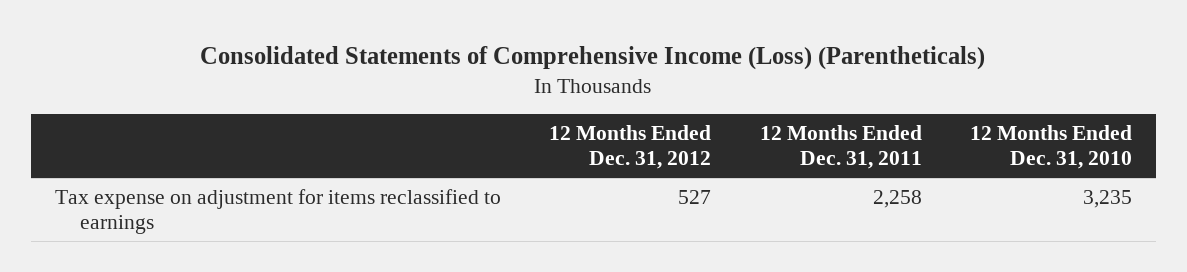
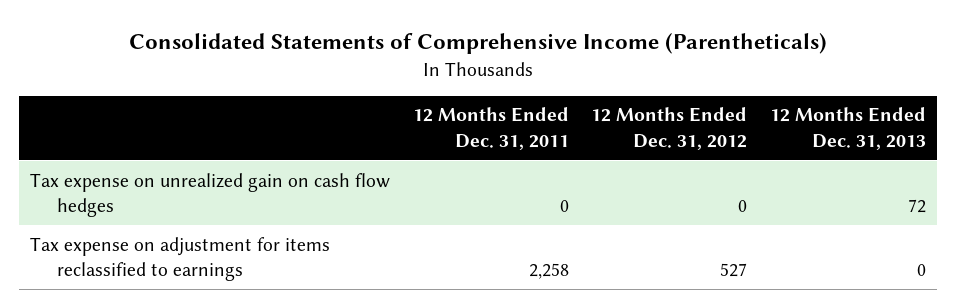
- Consolidated Statements of Comprehensive Income (Loss) (Parentheticals)
+ Consolidated Statements of Comprehensive Income (Parentheticals)
- | 12 Months Ended Dec. 31, 2012 | 12 Months Ended Dec. 31, 2011 | 12 Months Ended Dec. 31, 2010
+ | 12 Months Ended Dec. 31, 2011 | 12 Months Ended Dec. 31, 2012 | 12 Months Ended Dec. 31, 2013
+ Tax expense on unrealized gain on cash flow hedges | 0 | 0 | 72

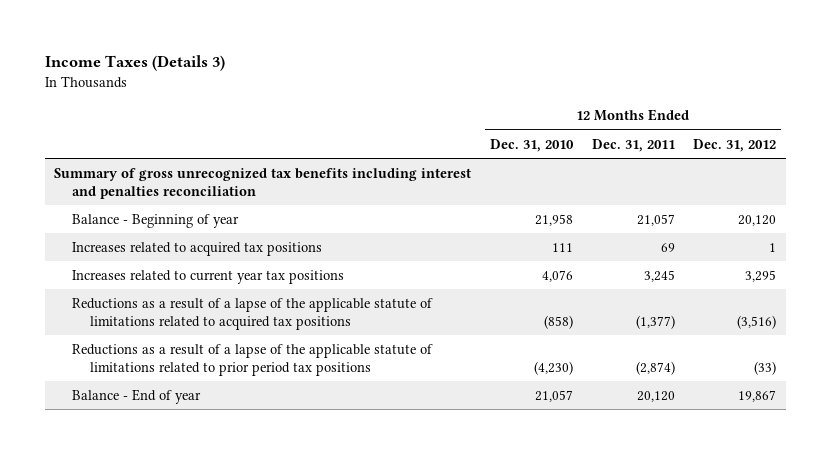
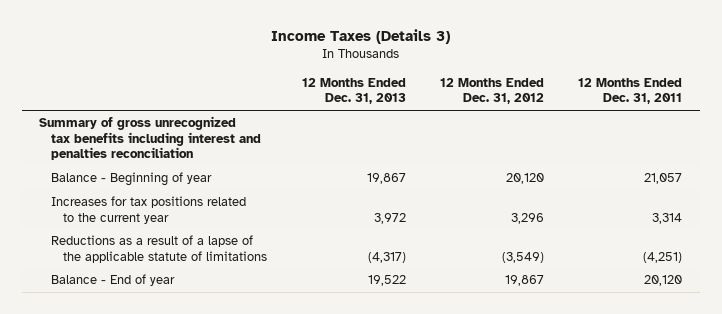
- | 12 Months Ended Dec. 31, 2010 | 12 Months Ended Dec. 31, 2011 | 12 Months Ended Dec. 31, 2012
+ | 12 Months Ended Dec. 31, 2013 | 12 Months Ended Dec. 31, 2012 | 12 Months Ended Dec. 31, 2011
- Increases related to acquired tax positions | 111 | 69 | 1
- Increases related to current year tax positions | 4,076 | 3,245 | 3,295
- Reductions as a result of a lapse of the applicable statute of limitations related to acquired tax positions | (858) | (1,377) | (3,516)
- Reductions as a result of a lapse of the applicable statute of limitations related to prior period tax positions | (4,230) | (2,874) | (33)
+ Increases for tax positions related to the current year | 3,972 | 3,296 | 3,314
+ Reductions as a result of a lapse of the applicable statute of limitations | (4,317) | (3,549) | (4,251)

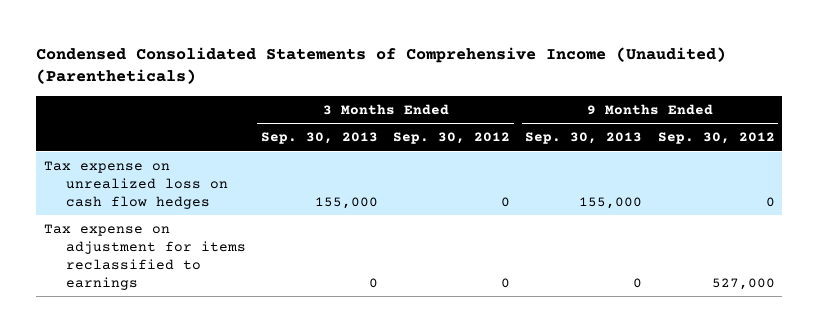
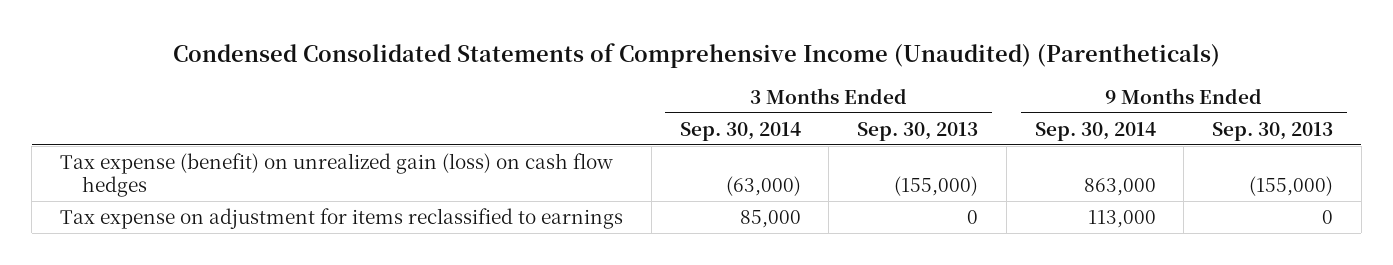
- | 3 Months Ended Sep. 30, 2013 | 3 Months Ended Sep. 30, 2012 | 9 Months Ended Sep. 30, 2013 | 9 Months Ended Sep. 30, 2012
+ | 3 Months Ended Sep. 30, 2014 | 3 Months Ended Sep. 30, 2013 | 9 Months Ended Sep. 30, 2014 | 9 Months Ended Sep. 30, 2013
- Tax expense on unrealized loss on cash flow hedges | 155,000 | 0 | 155,000 | 0
+ Tax expense (benefit) on unrealized gain (loss) on cash flow hedges | (63,000) | (155,000) | 863,000 | (155,000)

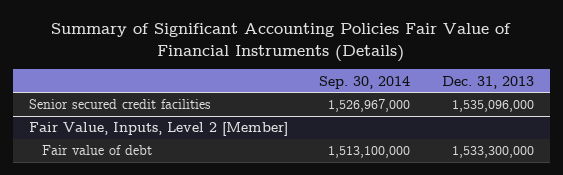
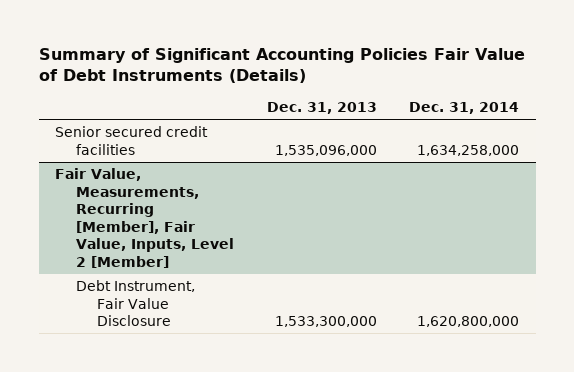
- Summary of Significant Accounting Policies Fair Value of Financial Instruments (Details)
+ Summary of Significant Accounting Policies Fair Value of Debt Instruments (Details)
- | Sep. 30, 2014 | Dec. 31, 2013
+ | Dec. 31, 2013 | Dec. 31, 2014
- Fair Value, Inputs, Level 2 [Member]
- Fair value of debt | 1,513,100,000 | 1,533,300,000
+ Fair Value, Measurements, Recurring [Member], Fair Value, Inputs, Level 2 [Member]
+ Debt Instrument, Fair Value Disclosure | 1,533,300,000 | 1,620,800,000

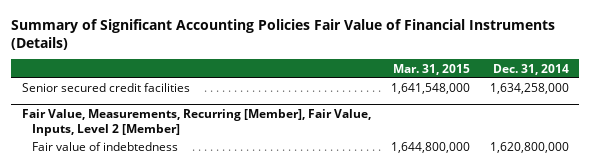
- Summary of Significant Accounting Policies Fair Value of Debt Instruments (Details)
+ Summary of Significant Accounting Policies Fair Value of Financial Instruments (Details)
- | Dec. 31, 2013 | Dec. 31, 2014
+ | Mar. 31, 2015 | Dec. 31, 2014
@ Fair Value, Measurements, Recurring [Member], Fair Value, Inputs, Level 2 [Member]
- Debt Instrument, Fair Value Disclosure | 1,533,300,000 | 1,620,800,000
+ Fair value of indebtedness | 1,644,800,000 | 1,620,800,000

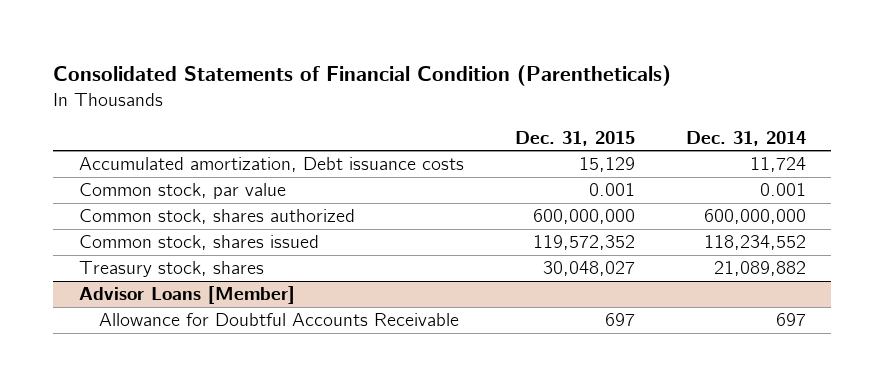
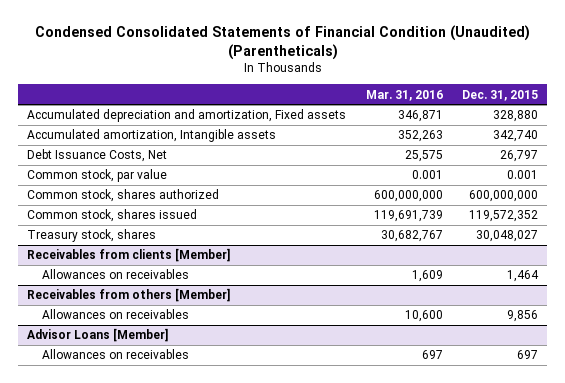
- Consolidated Statements of Financial Condition (Parentheticals)
+ Condensed Consolidated Statements of Financial Condition (Unaudited) (Parentheticals)
- | Dec. 31, 2015 | Dec. 31, 2014
+ | Mar. 31, 2016 | Dec. 31, 2015
- Accumulated amortization, Debt issuance costs | 15,129 | 11,724
+ Accumulated depreciation and amortization, Fixed assets | 346,871 | 328,880
+ Accumulated amortization, Intangible assets | 352,263 | 342,740
+ Debt Issuance Costs, Net | 25,575 | 26,797
+ Receivables from clients [Member]
+ Allowances on receivables | 1,609 | 1,464
+ Receivables from others [Member]
+ Allowances on receivables | 10,600 | 9,856
@ Advisor Loans [Member]
- Allowance for Doubtful Accounts Receivable | 697 | 697
+ Allowances on receivables | 697 | 697

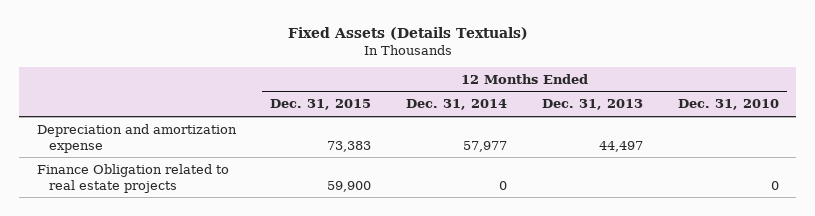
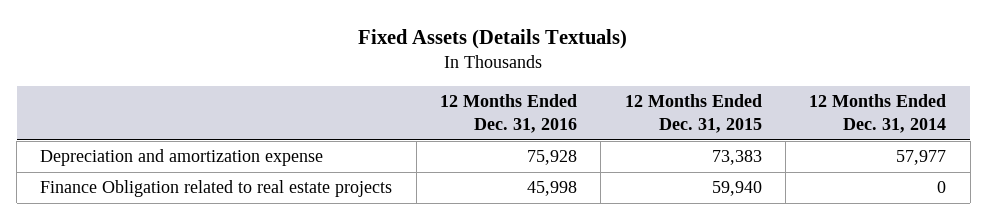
- | 12 Months Ended Dec. 31, 2015 | 12 Months Ended Dec. 31, 2014 | 12 Months Ended Dec. 31, 2013 | 12 Months Ended Dec. 31, 2010
+ | 12 Months Ended Dec. 31, 2016 | 12 Months Ended Dec. 31, 2015 | 12 Months Ended Dec. 31, 2014
- Finance Obligation related to real estate projects | 59,900 | 0 | | 0
+ Finance Obligation related to real estate projects | 45,998 | 59,940 | 0

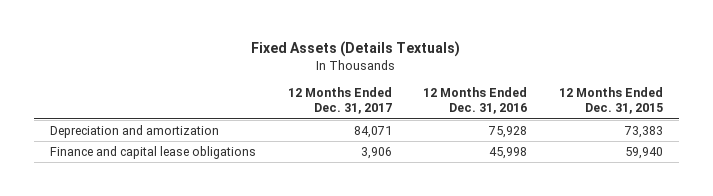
- | 12 Months Ended Dec. 31, 2016 | 12 Months Ended Dec. 31, 2015 | 12 Months Ended Dec. 31, 2014
+ | 12 Months Ended Dec. 31, 2017 | 12 Months Ended Dec. 31, 2016 | 12 Months Ended Dec. 31, 2015
- Depreciation and amortization expense | 75,928 | 73,383 | 57,977
- Finance Obligation related to real estate projects | 45,998 | 59,940 | 0
+ Depreciation and amortization | 84,071 | 75,928 | 73,383
+ Finance and capital lease obligations | 3,906 | 45,998 | 59,940

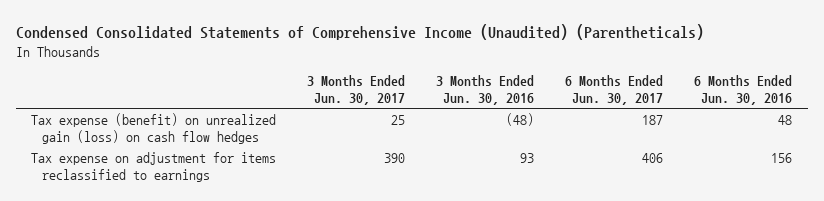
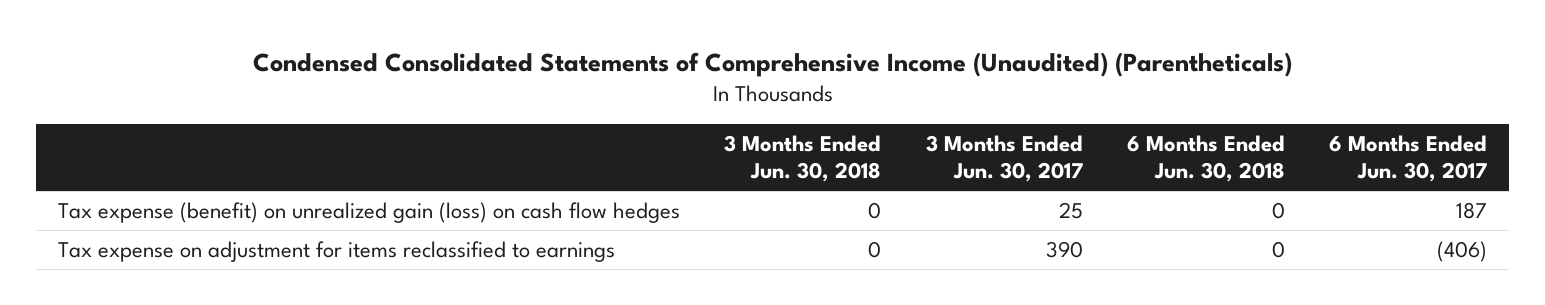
- | 3 Months Ended Jun. 30, 2017 | 3 Months Ended Jun. 30, 2016 | 6 Months Ended Jun. 30, 2017 | 6 Months Ended Jun. 30, 2016
+ | 3 Months Ended Jun. 30, 2018 | 3 Months Ended Jun. 30, 2017 | 6 Months Ended Jun. 30, 2018 | 6 Months Ended Jun. 30, 2017
- Tax expense on adjustment for items reclassified to earnings | 390 | 93 | 406 | 156
+ Tax expense on adjustment for items reclassified to earnings | 0 | 390 | 0 | (406)

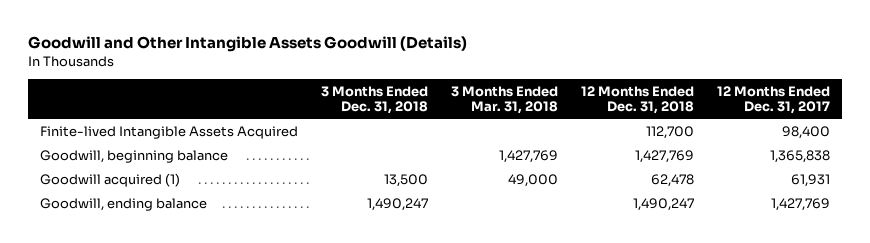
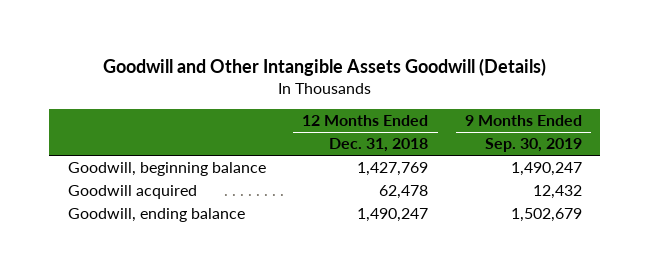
- | 3 Months Ended Dec. 31, 2018 | 3 Months Ended Mar. 31, 2018 | 12 Months Ended Dec. 31, 2018 | 12 Months Ended Dec. 31, 2017
+ | 12 Months Ended Dec. 31, 2018 | 9 Months Ended Sep. 30, 2019
- Finite-lived Intangible Assets Acquired | | | 112,700 | 98,400
- Goodwill acquired (1) | 13,500 | 49,000 | 62,478 | 61,931
+ Goodwill acquired | 62,478 | 12,432

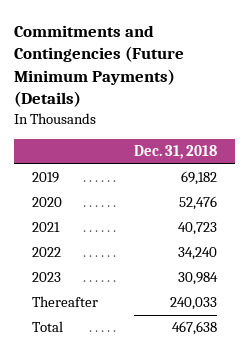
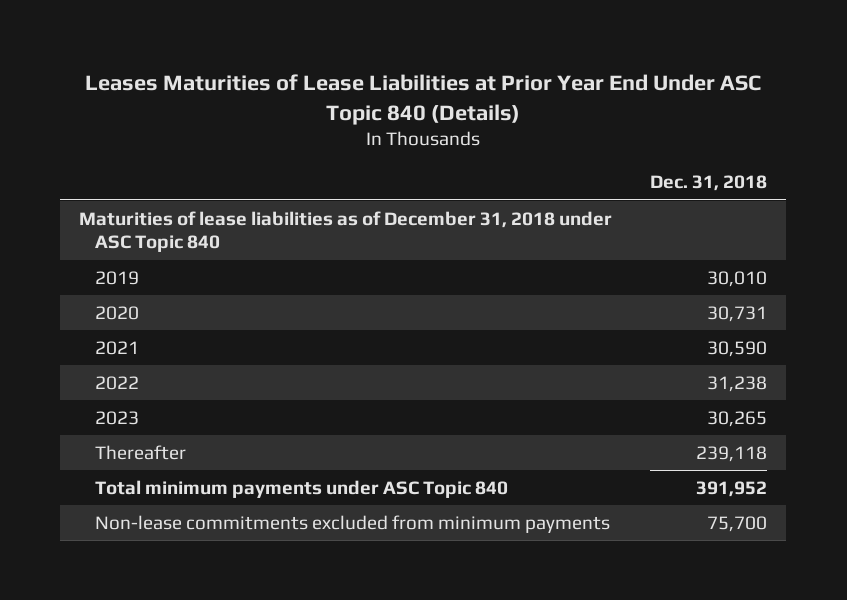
- Commitments and Contingencies (Future Minimum Payments) (Details)
+ Leases Maturities of Lease Liabilities at Prior Year End Under ASC Topic 840 (Details)
- 2019 | 69,182
- 2020 | 52,476
- 2021 | 40,723
- 2022 | 34,240
- 2023 | 30,984
- Thereafter | 240,033
- Total | 467,638
+ Maturities of lease liabilities as of December 31, 2018 under ASC Topic 840
+ 2019 | 30,010
+ 2020 | 30,731
+ 2021 | 30,590
+ 2022 | 31,238
+ 2023 | 30,265
+ Thereafter | 239,118
+ Total minimum payments under ASC Topic 840 | 391,952
+ Non-lease commitments excluded from minimum payments | 75,700

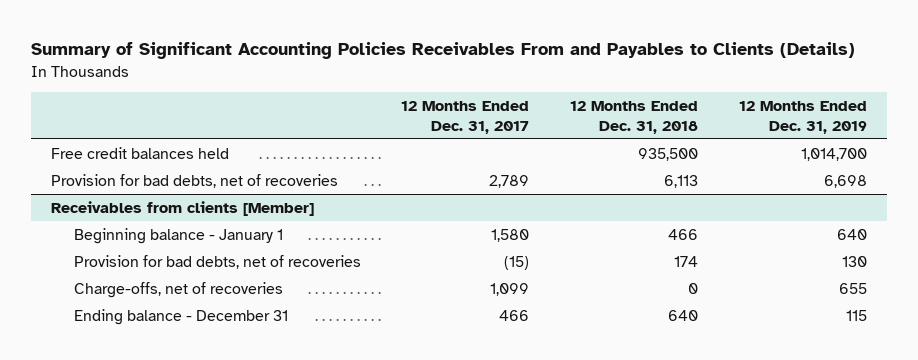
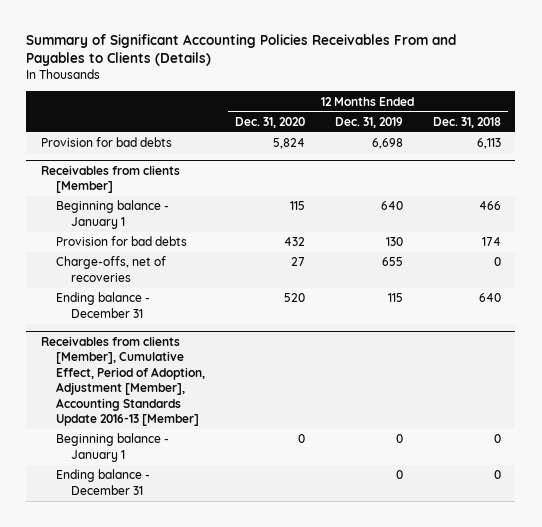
- | 12 Months Ended Dec. 31, 2017 | 12 Months Ended Dec. 31, 2018 | 12 Months Ended Dec. 31, 2019
+ | 12 Months Ended Dec. 31, 2020 | 12 Months Ended Dec. 31, 2019 | 12 Months Ended Dec. 31, 2018
- Free credit balances held | | 935,500 | 1,014,700
- Provision for bad debts, net of recoveries | 2,789 | 6,113 | 6,698
+ Provision for bad debts | 5,824 | 6,698 | 6,113
@ Receivables from clients [Member]
- Provision for bad debts, net of recoveries | (15) | 174 | 130
+ Provision for bad debts | 432 | 130 | 174
+ Receivables from clients [Member], Cumulative Effect, Period of Adoption, Adjustment [Member], Accounting Standards Update 2016-13 [Member]
+ Beginning balance - January 1 | 0 | 0 | 0
+ Ending balance - December 31 | | 0 | 0

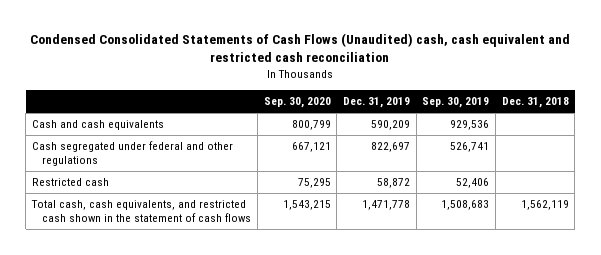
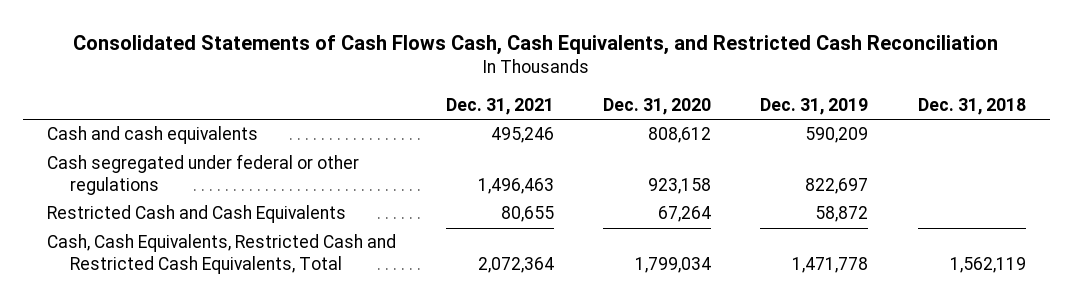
- Condensed Consolidated Statements of Cash Flows (Unaudited) cash, cash equivalent and restricted cash reconciliation
+ Consolidated Statements of Cash Flows Cash, Cash Equivalents, and Restricted Cash Reconciliation
- | Sep. 30, 2020 | Dec. 31, 2019 | Sep. 30, 2019 | Dec. 31, 2018
+ | Dec. 31, 2021 | Dec. 31, 2020 | Dec. 31, 2019 | Dec. 31, 2018
- Cash segregated under federal and other regulations | 667,121 | 822,697 | 526,741 |
- Restricted cash | 75,295 | 58,872 | 52,406 |
- Total cash, cash equivalents, and restricted cash shown in the statement of cash flows | 1,543,215 | 1,471,778 | 1,508,683 | 1,562,119
+ Cash segregated under federal or other regulations | 1,496,463 | 923,158 | 822,697 |
+ Restricted Cash and Cash Equivalents | 80,655 | 67,264 | 58,872 |
+ Cash, Cash Equivalents, Restricted Cash and Restricted Cash Equivalents, Total | 2,072,364 | 1,799,034 | 1,471,778 | 1,562,119

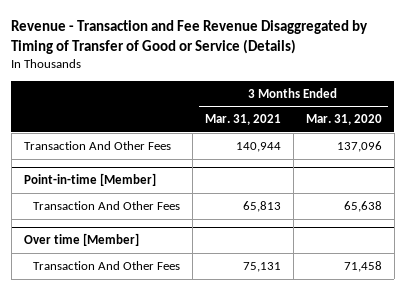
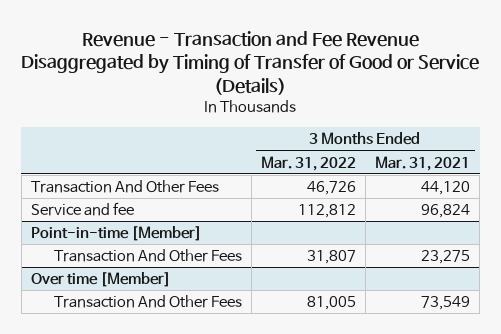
- | 3 Months Ended Mar. 31, 2021 | 3 Months Ended Mar. 31, 2020
+ | 3 Months Ended Mar. 31, 2022 | 3 Months Ended Mar. 31, 2021
- Transaction And Other Fees | 140,944 | 137,096
+ Transaction And Other Fees | 46,726 | 44,120
+ Service and fee | 112,812 | 96,824
@ Point-in-time [Member]
- Transaction And Other Fees | 65,813 | 65,638
+ Transaction And Other Fees | 31,807 | 23,275
@ Over time [Member]
- Transaction And Other Fees | 75,131 | 71,458
+ Transaction And Other Fees | 81,005 | 73,549

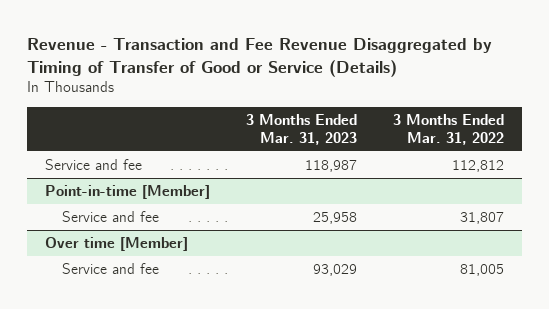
- | 3 Months Ended Mar. 31, 2022 | 3 Months Ended Mar. 31, 2021
+ | 3 Months Ended Mar. 31, 2023 | 3 Months Ended Mar. 31, 2022
- Transaction And Other Fees | 46,726 | 44,120
@ Point-in-time [Member]
- Transaction And Other Fees | 31,807 | 23,275
+ Service and fee | 25,958 | 31,807
@ Over time [Member]
- Transaction And Other Fees | 81,005 | 73,549
+ Service and fee | 93,029 | 81,005

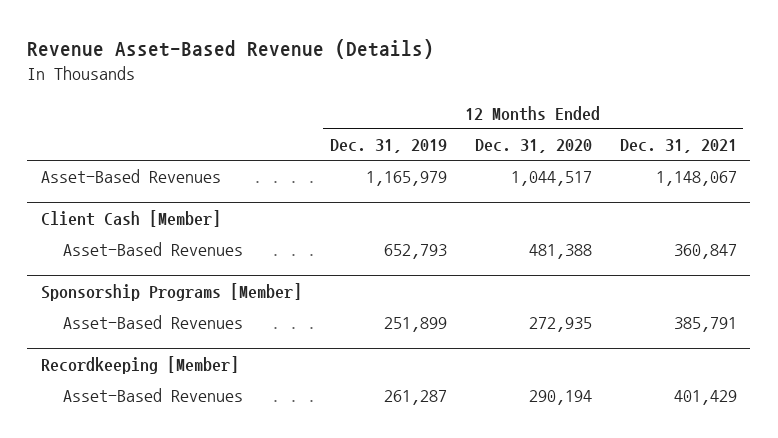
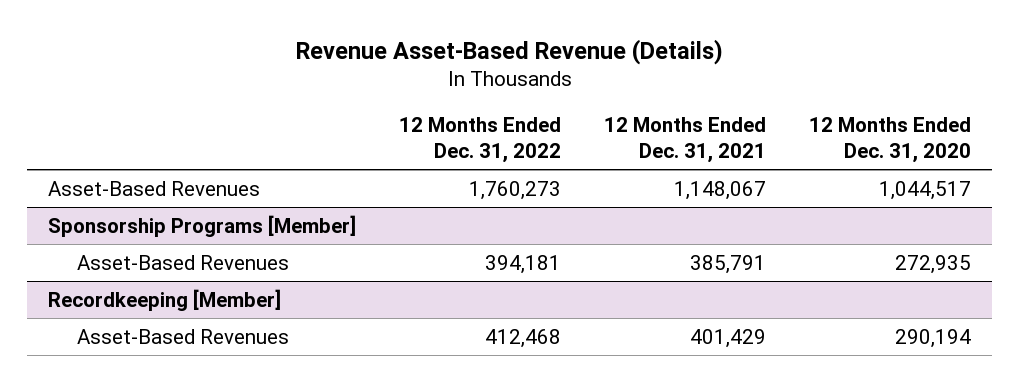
- | 12 Months Ended Dec. 31, 2019 | 12 Months Ended Dec. 31, 2020 | 12 Months Ended Dec. 31, 2021
+ | 12 Months Ended Dec. 31, 2022 | 12 Months Ended Dec. 31, 2021 | 12 Months Ended Dec. 31, 2020
- Client Cash [Member]
- Asset-Based Revenues | 652,793 | 481,388 | 360,847

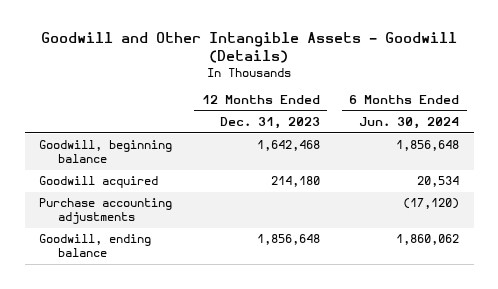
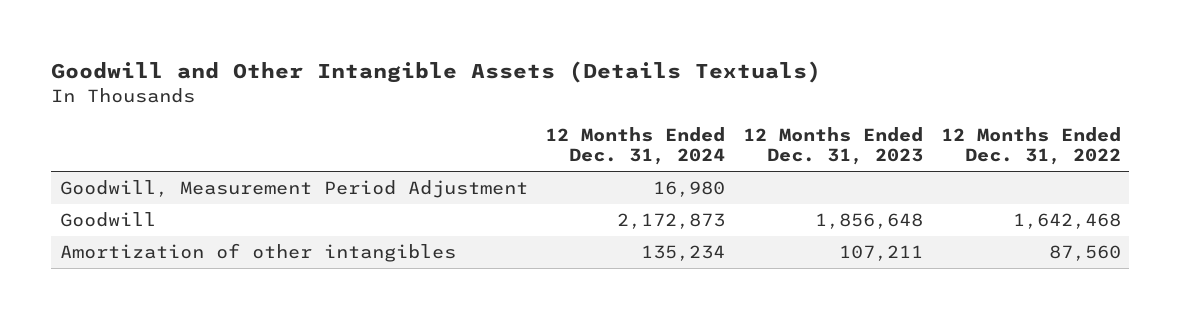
- Goodwill and Other Intangible Assets - Goodwill (Details)
+ Goodwill and Other Intangible Assets (Details Textuals)
- | 12 Months Ended Dec. 31, 2023 | 6 Months Ended Jun. 30, 2024
+ | 12 Months Ended Dec. 31, 2024 | 12 Months Ended Dec. 31, 2023 | 12 Months Ended Dec. 31, 2022
- Goodwill, beginning balance | 1,642,468 | 1,856,648
- Goodwill acquired | 214,180 | 20,534
- Purchase accounting adjustments | | (17,120)
- Goodwill, ending balance | 1,856,648 | 1,860,062
+ Goodwill, Measurement Period Adjustment | 16,980 | |
+ Goodwill | 2,172,873 | 1,856,648 | 1,642,468
+ Amortization of other intangibles | 135,234 | 107,211 | 87,560

